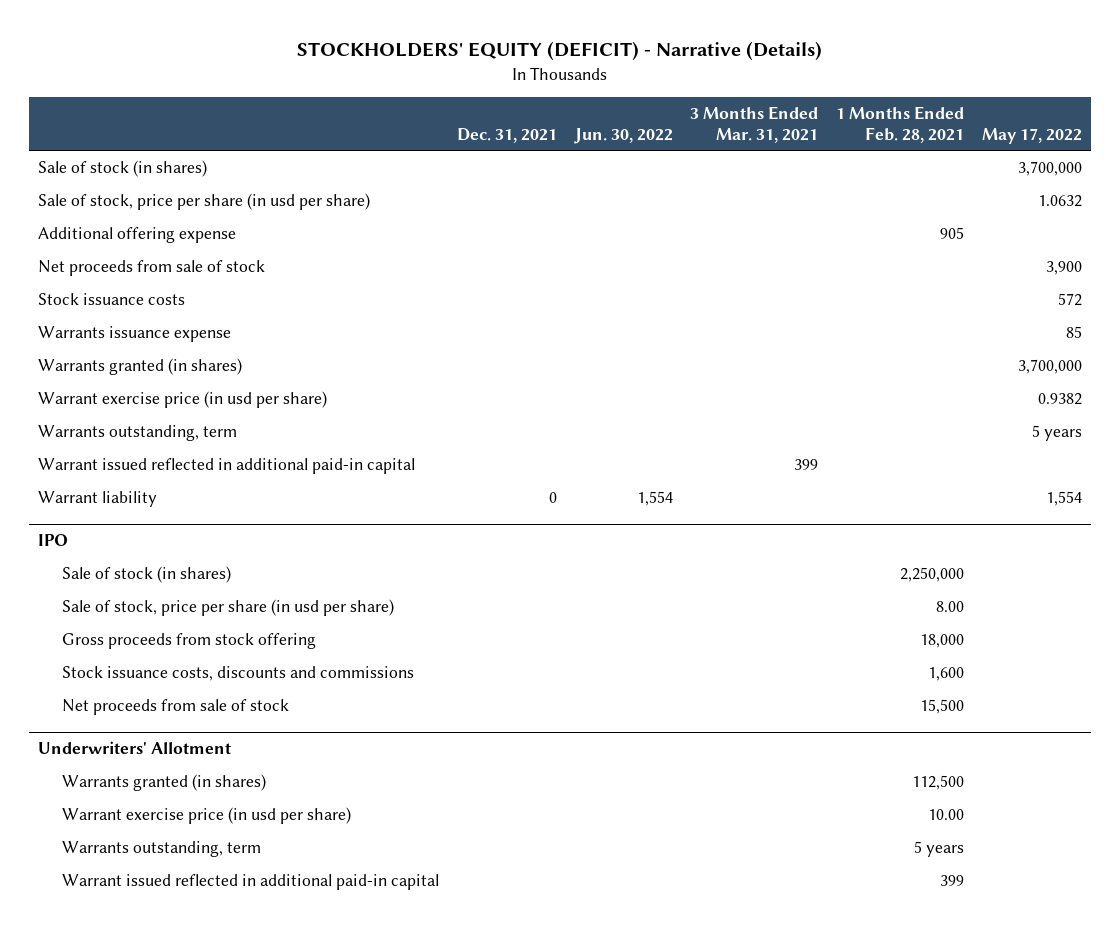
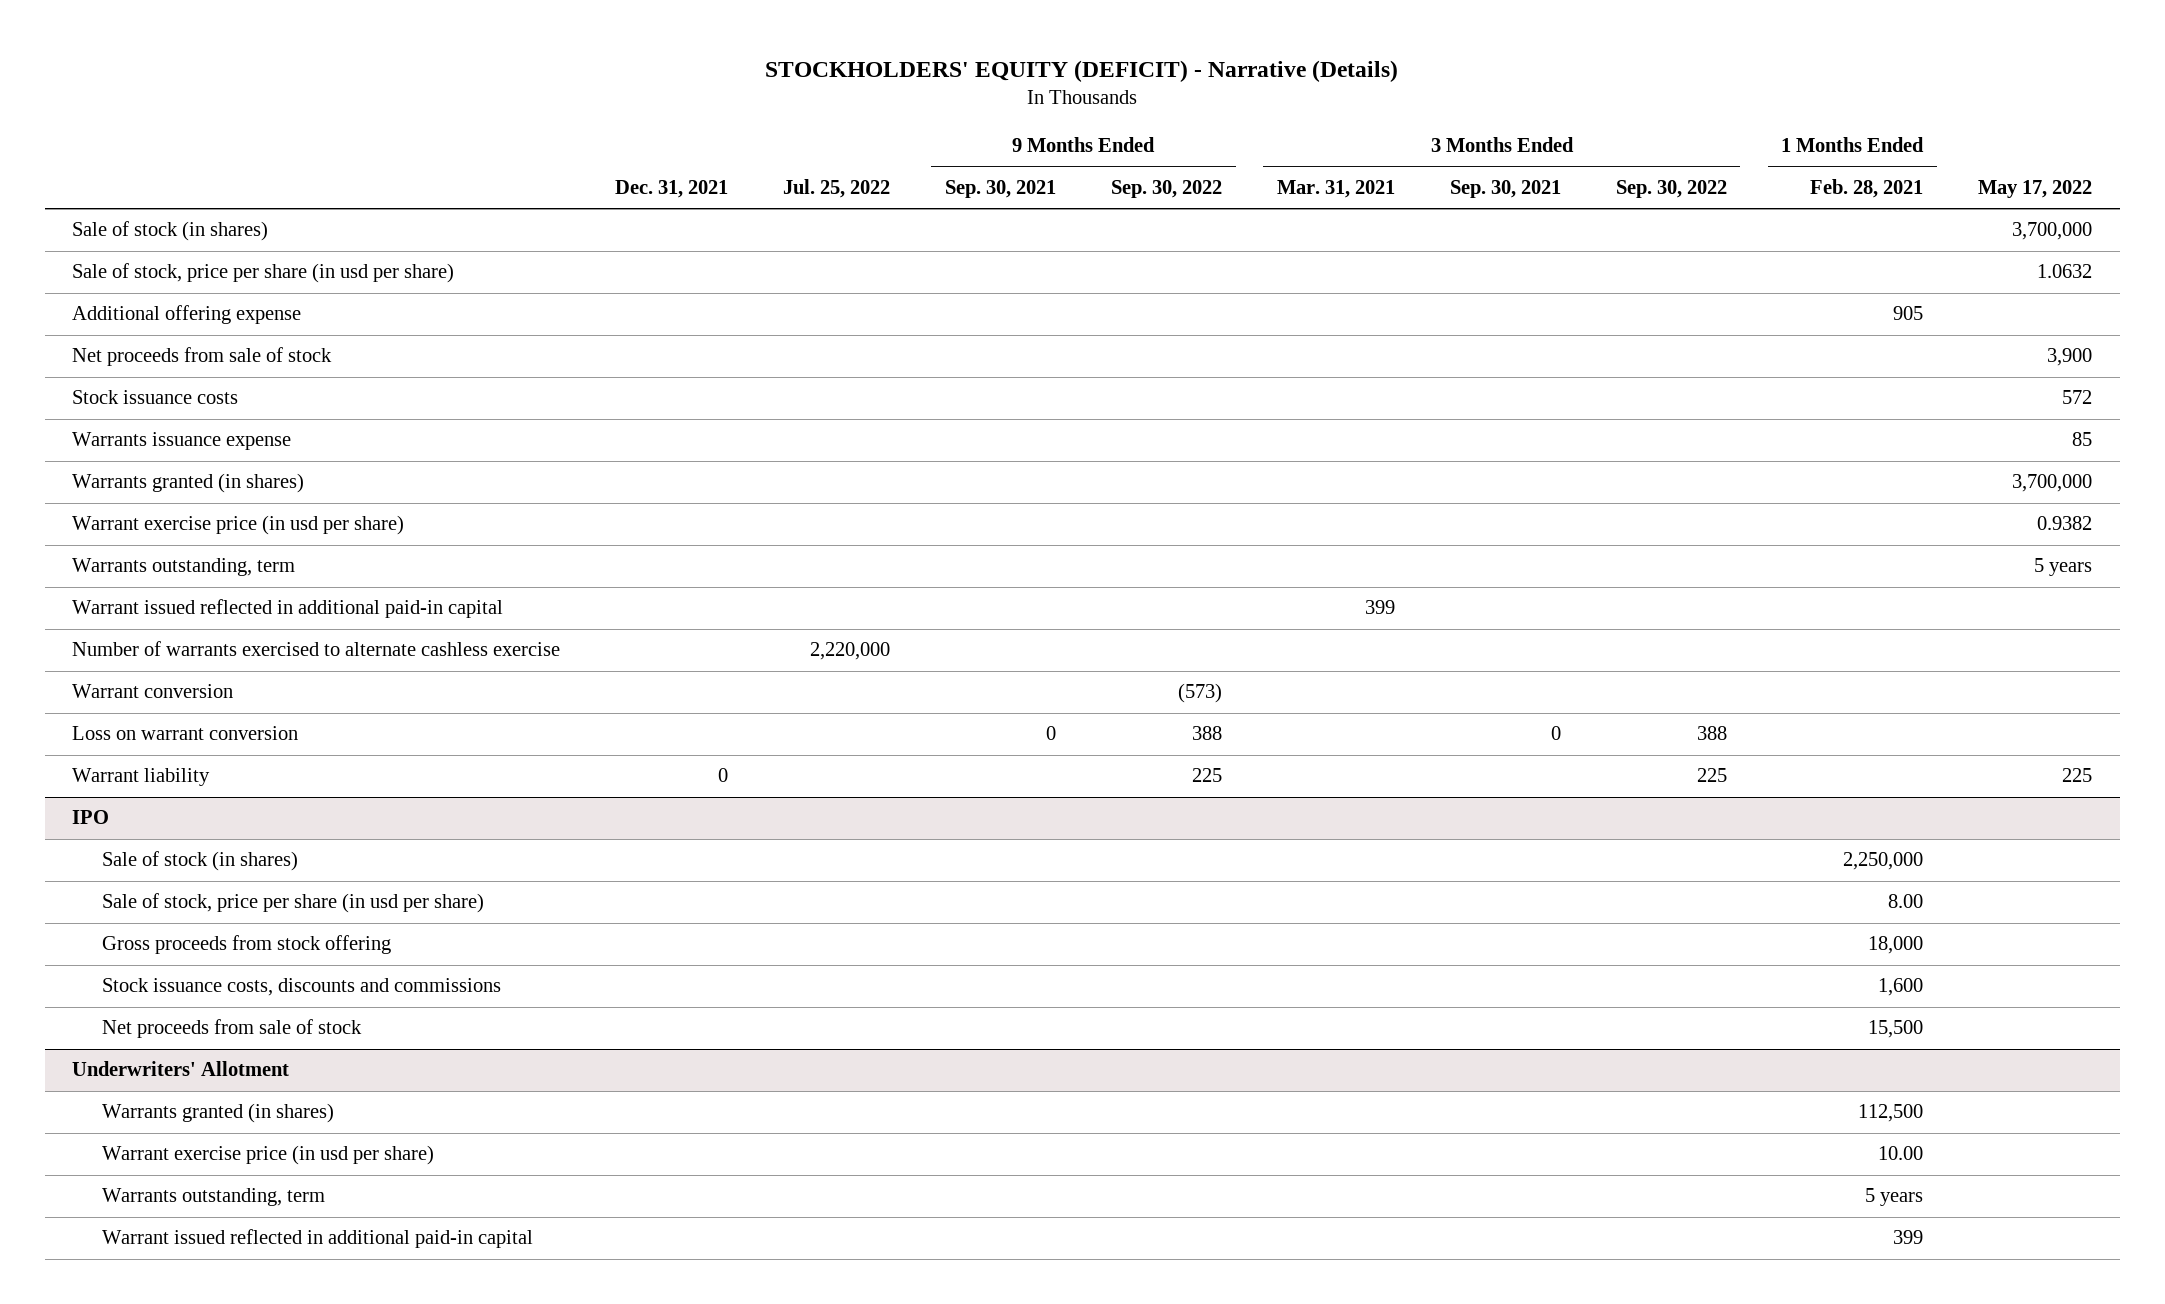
- | Dec. 31, 2021 | Jun. 30, 2022 | 3 Months Ended Mar. 31, 2021 | 1 Months Ended Feb. 28, 2021 | May 17, 2022
+ | Dec. 31, 2021 | Jul. 25, 2022 | 9 Months Ended Sep. 30, 2021 | 9 Months Ended Sep. 30, 2022 | 3 Months Ended Mar. 31, 2021 | 3 Months Ended Sep. 30, 2021 | 3 Months Ended Sep. 30, 2022 | 1 Months Ended Feb. 28, 2021 | May 17, 2022
- Warrant liability | 0 | 1,554 | | | 1,554
+ Number of warrants exercised to alternate cashless exercise | | 2,220,000 | | | | | | |
+ Warrant conversion | | | | (573) | | | | |
+ Loss on warrant conversion | | | 0 | 388 | | 0 | 388 | |
+ Warrant liability | 0 | | | 225 | | | 225 | | 225

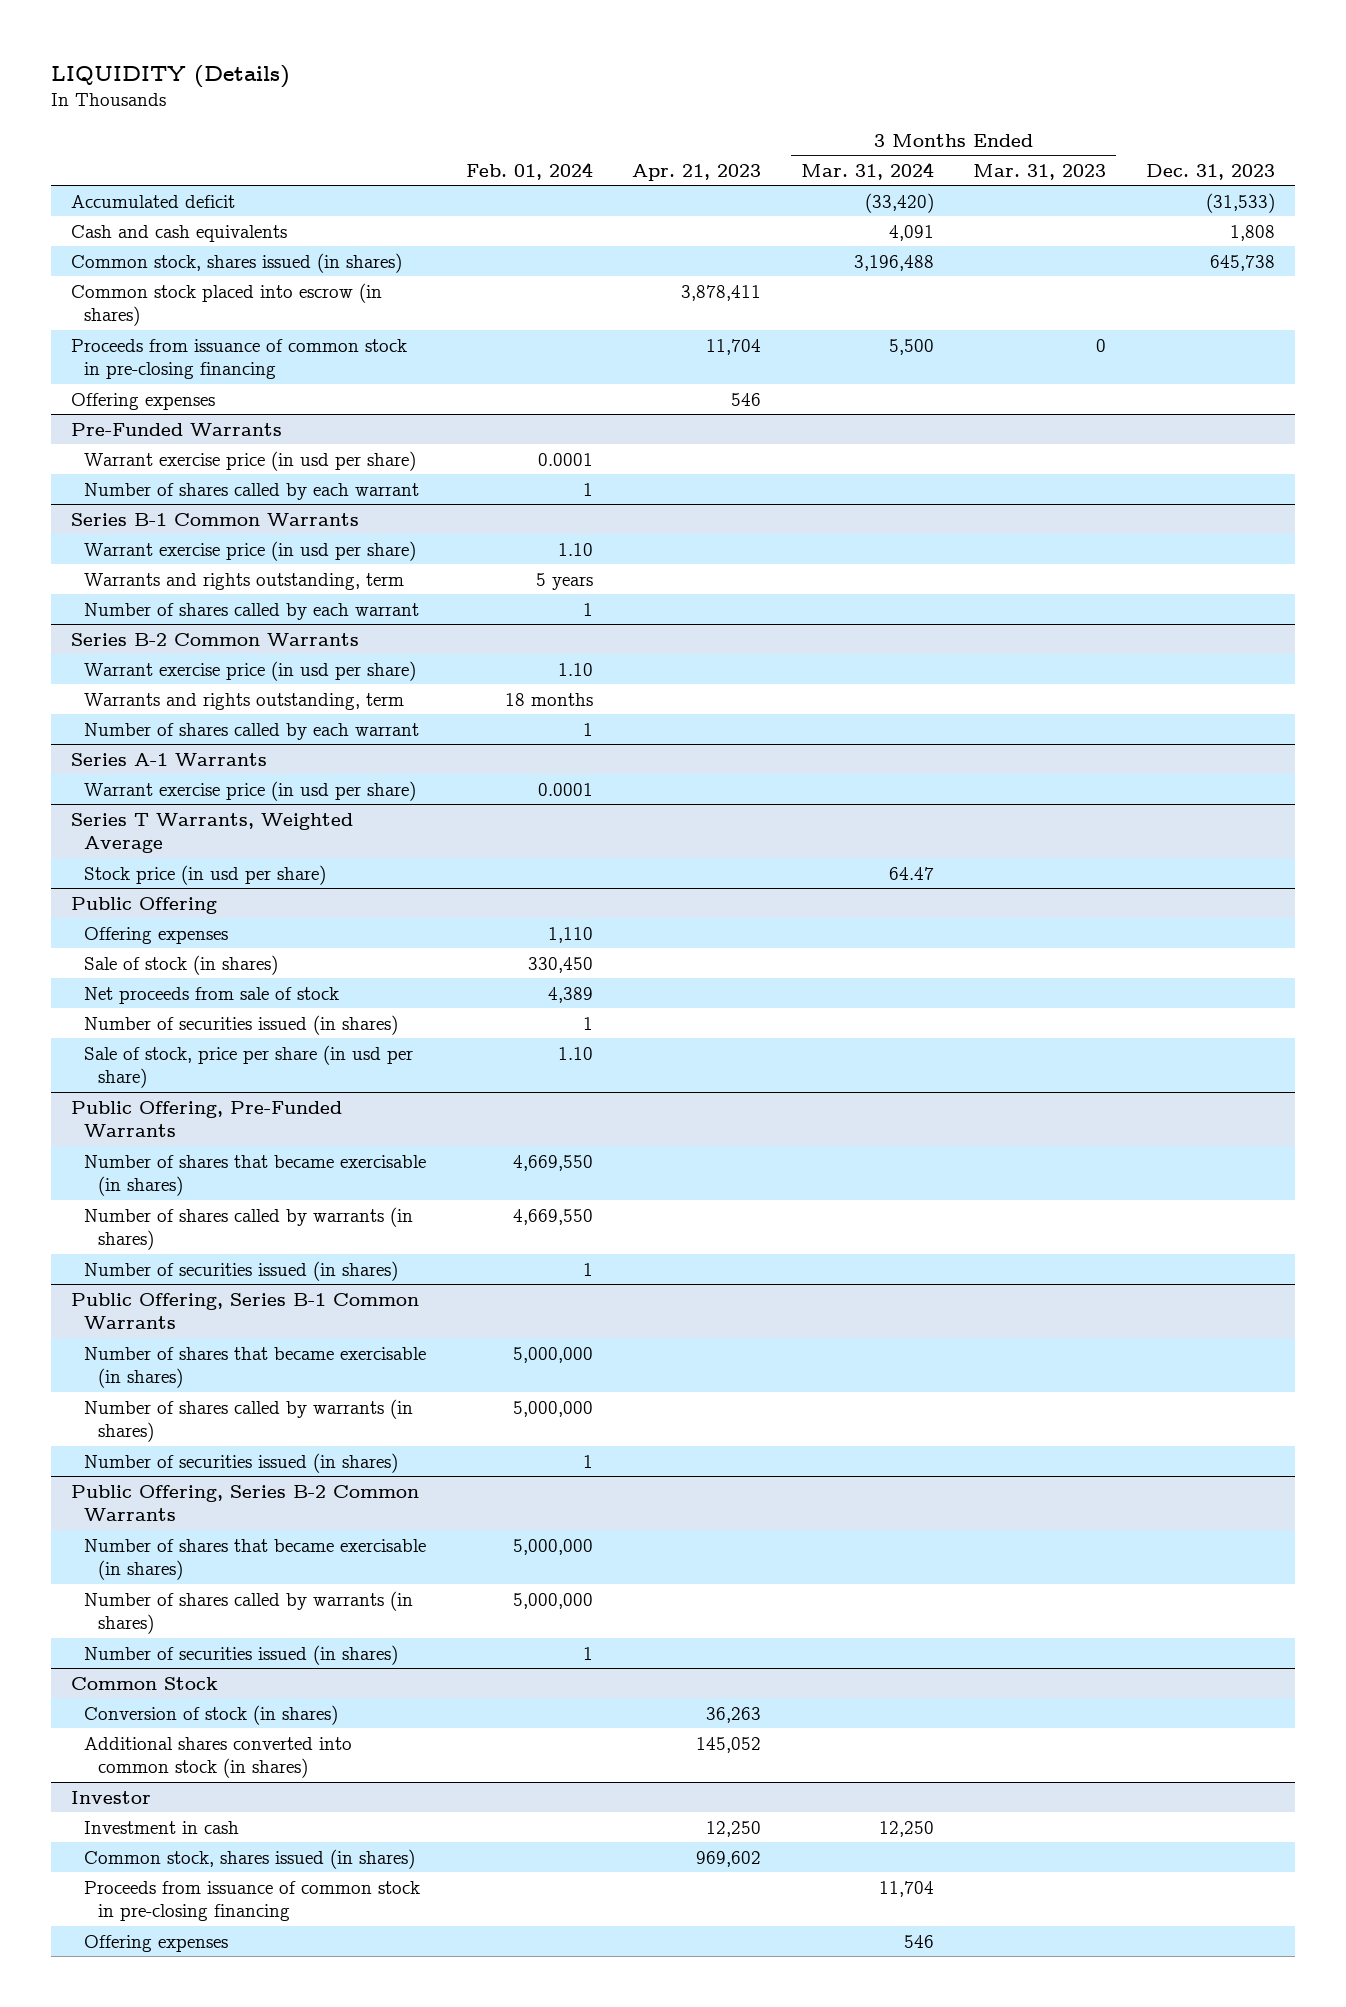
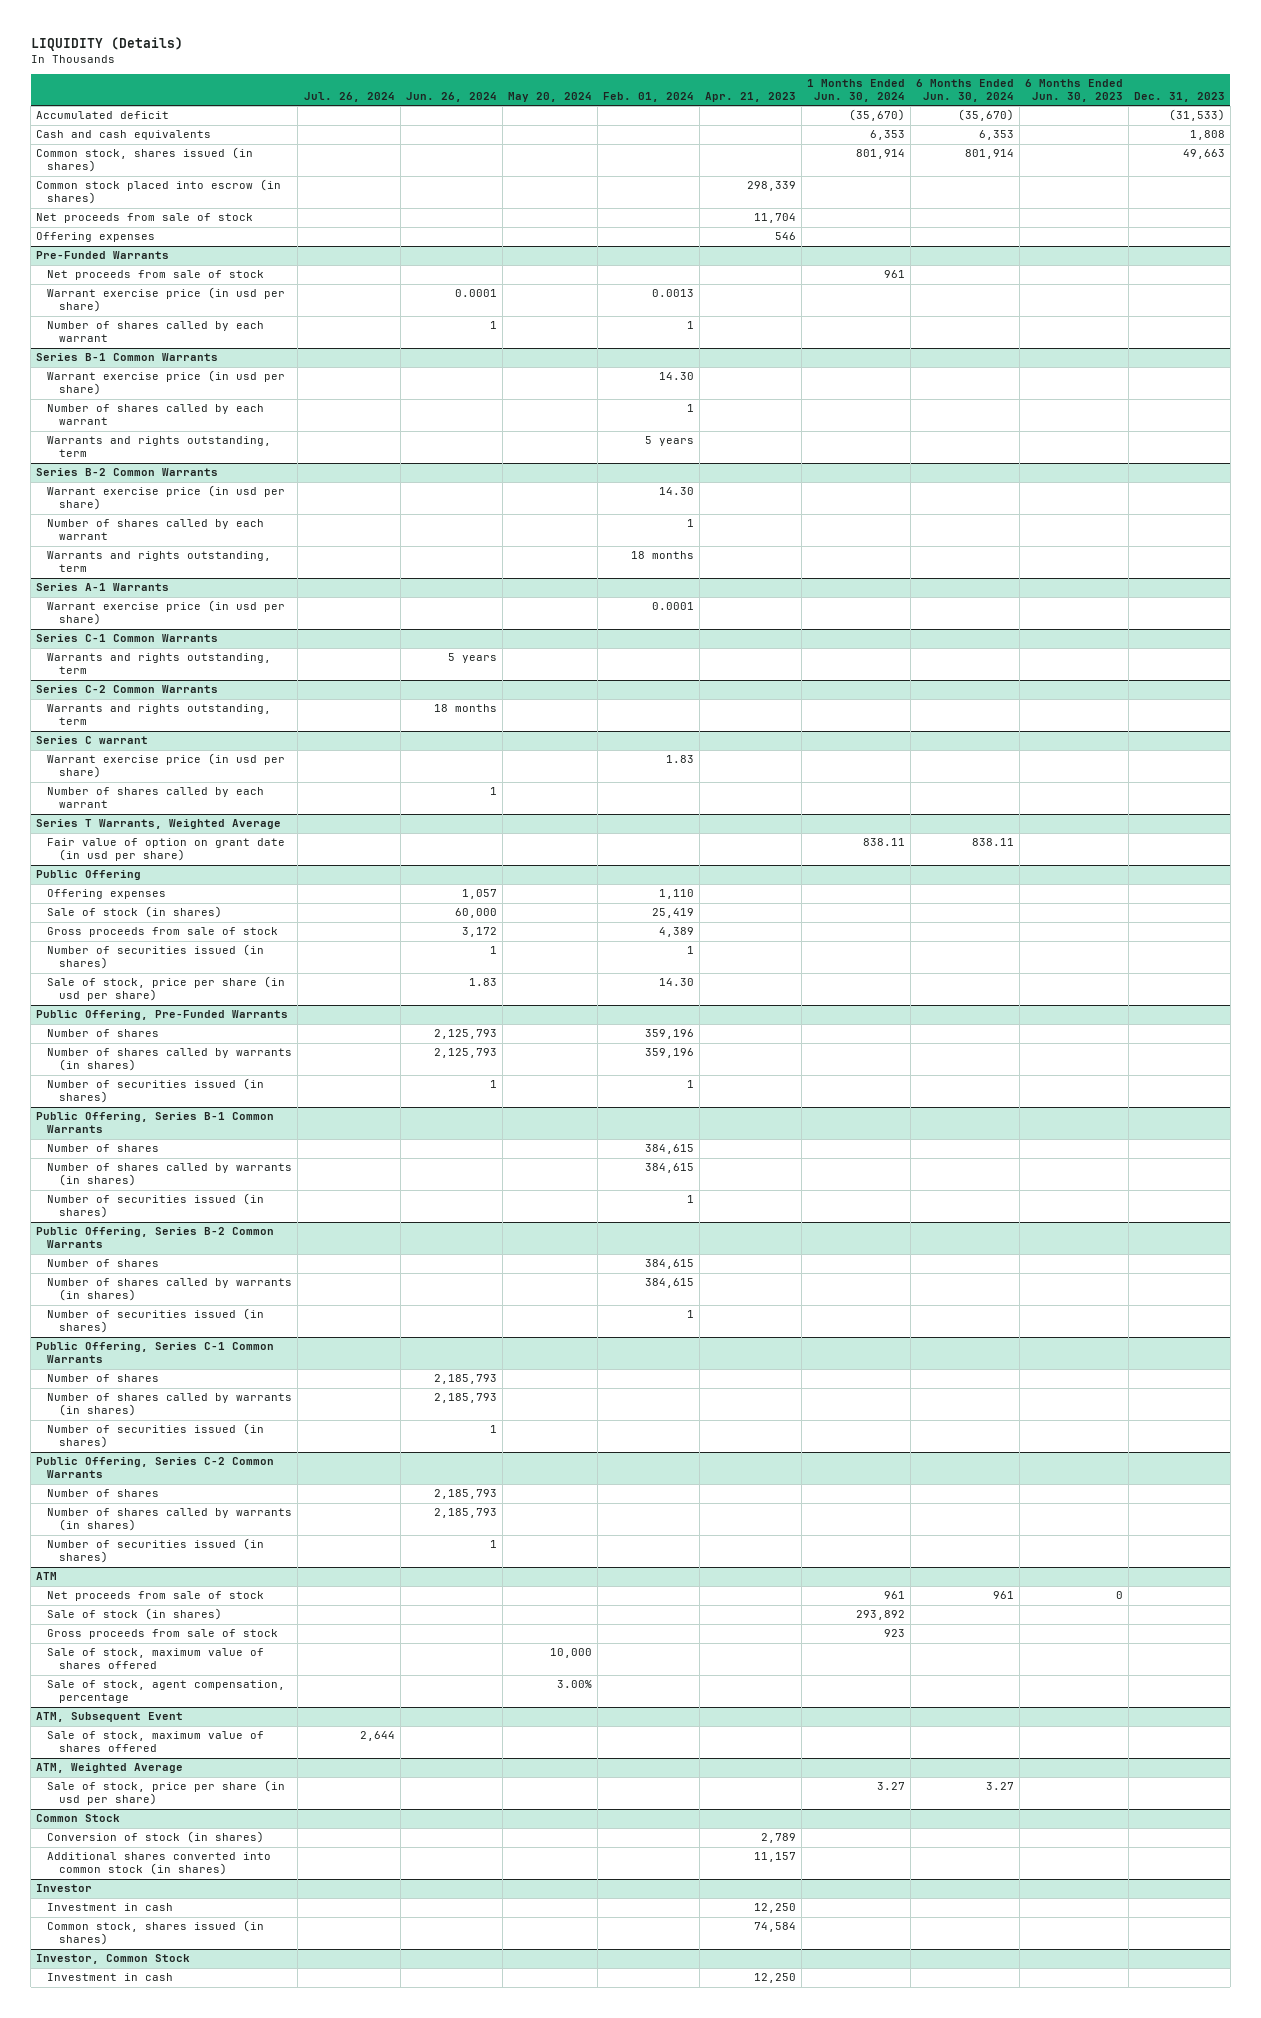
- | Feb. 01, 2024 | Apr. 21, 2023 | 3 Months Ended Mar. 31, 2024 | 3 Months Ended Mar. 31, 2023 | Dec. 31, 2023
+ | Jul. 26, 2024 | Jun. 26, 2024 | May 20, 2024 | Feb. 01, 2024 | Apr. 21, 2023 | 1 Months Ended Jun. 30, 2024 | 6 Months Ended Jun. 30, 2024 | 6 Months Ended Jun. 30, 2023 | Dec. 31, 2023
- Common stock, shares issued (in shares) | | | 3,196,488 | | 645,738
- Common stock placed into escrow (in shares) | | 3,878,411 | | |
- Proceeds from issuance of common stock in pre-closing financing | | 11,704 | 5,500 | 0 |
+ Common stock, shares issued (in shares) | | | | | | 801,914 | 801,914 | | 49,663
+ Common stock placed into escrow (in shares) | | | | | 298,339 | | | |
+ Net proceeds from sale of stock | | | | | 11,704 | | | |
@ Pre-Funded Warrants
- Warrant exercise price (in usd per share) | 0.0001 | | | |
+ Net proceeds from sale of stock | | | | | | 961 | | |
+ Warrant exercise price (in usd per share) | | 0.0001 | | 0.0013 | | | | |
@ Series B-1 Common Warrants
- Warrant exercise price (in usd per share) | 1.10 | | | |
+ Warrant exercise price (in usd per share) | | | | 14.30 | | | | |
moved down: Warrants and rights outstanding, term | | | | 5 years | | | | |
@ Series B-2 Common Warrants
- Warrant exercise price (in usd per share) | 1.10 | | | |
+ Warrant exercise price (in usd per share) | | | | 14.30 | | | | |
moved down: Warrants and rights outstanding, term | | | | 18 months | | | | |
+ Series C-1 Common Warrants
+ Warrants and rights outstanding, term | | 5 years | | | | | | |
+ Series C-2 Common Warrants
+ Warrants and rights outstanding, term | | 18 months | | | | | | |
+ Series C warrant
+ Warrant exercise price (in usd per share) | | | | 1.83 | | | | |
+ Number of shares called by each warrant | | 1 | | | | | | |
@ Series T Warrants, Weighted Average
- Stock price (in usd per share) | | | 64.47 | |
+ Fair value of option on grant date (in usd per share) | | | | | | 838.11 | 838.11 | |
@ Public Offering
- Sale of stock (in shares) | 330,450 | | | |
- Net proceeds from sale of stock | 4,389 | | | |
+ Sale of stock (in shares) | | 60,000 | | 25,419 | | | | |
+ Gross proceeds from sale of stock | | 3,172 | | 4,389 | | | | |
- Sale of stock, price per share (in usd per share) | 1.10 | | | |
+ Sale of stock, price per share (in usd per share) | | 1.83 | | 14.30 | | | | |
@ Public Offering, Pre-Funded Warrants
- Number of shares that became exercisable (in shares) | 4,669,550 | | | |
- Number of shares called by warrants (in shares) | 4,669,550 | | | |
+ Number of shares | | 2,125,793 | | 359,196 | | | | |
+ Number of shares called by warrants (in shares) | | 2,125,793 | | 359,196 | | | | |
@ Public Offering, Series B-1 Common Warrants
- Number of shares that became exercisable (in shares) | 5,000,000 | | | |
- Number of shares called by warrants (in shares) | 5,000,000 | | | |
+ Number of shares | | | | 384,615 | | | | |
+ Number of shares called by warrants (in shares) | | | | 384,615 | | | | |
@ Public Offering, Series B-2 Common Warrants
- Number of shares that became exercisable (in shares) | 5,000,000 | | | |
- Number of shares called by warrants (in shares) | 5,000,000 | | | |
+ Number of shares | | | | 384,615 | | | | |
+ Number of shares called by warrants (in shares) | | | | 384,615 | | | | |
+ Public Offering, Series C-1 Common Warrants
+ Number of shares | | 2,185,793 | | | | | | |
+ Number of shares called by warrants (in shares) | | 2,185,793 | | | | | | |
+ Number of securities issued (in shares) | | 1 | | | | | | |
+ Public Offering, Series C-2 Common Warrants
+ Number of shares | | 2,185,793 | | | | | | |
+ Number of shares called by warrants (in shares) | | 2,185,793 | | | | | | |
+ Number of securities issued (in shares) | | 1 | | | | | | |
+ ATM
+ Net proceeds from sale of stock | | | | | | 961 | 961 | 0 |
+ Sale of stock (in shares) | | | | | | 293,892 | | |
+ Gross proceeds from sale of stock | | | | | | 923 | | |
+ Sale of stock, maximum value of shares offered | | | 10,000 | | | | | |
+ Sale of stock, agent compensation, percentage | | | 3.00% | | | | | |
+ ATM, Subsequent Event
+ Sale of stock, maximum value of shares offered | 2,644 | | | | | | | |
+ ATM, Weighted Average
+ Sale of stock, price per share (in usd per share) | | | | | | 3.27 | 3.27 | |
@ Common Stock
- Conversion of stock (in shares) | | 36,263 | | |
- Additional shares converted into common stock (in shares) | | 145,052 | | |
+ Conversion of stock (in shares) | | | | | 2,789 | | | |
+ Additional shares converted into common stock (in shares) | | | | | 11,157 | | | |
@ Investor
- Common stock, shares issued (in shares) | | 969,602 | | |
- Proceeds from issuance of common stock in pre-closing financing | | | 11,704 | |
- Offering expenses | | | 546 | |
+ Common stock, shares issued (in shares) | | | | | 74,584 | | | |
+ Investor, Common Stock
+ Investment in cash | | | | | 12,250 | | | |

